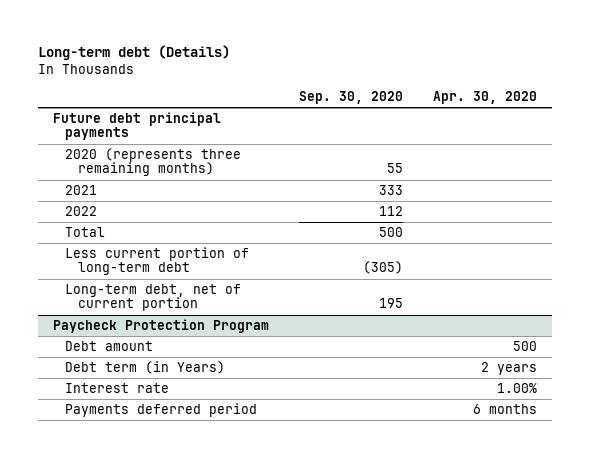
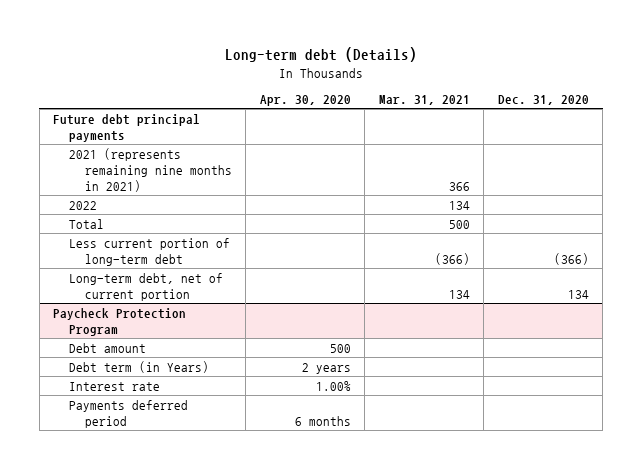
- | Sep. 30, 2020 | Apr. 30, 2020
+ | Apr. 30, 2020 | Mar. 31, 2021 | Dec. 31, 2020
- 2020 (represents three remaining months) | 55 |
- 2021 | 333 |
+ 2021 (represents remaining nine months in 2021) | | 366 |

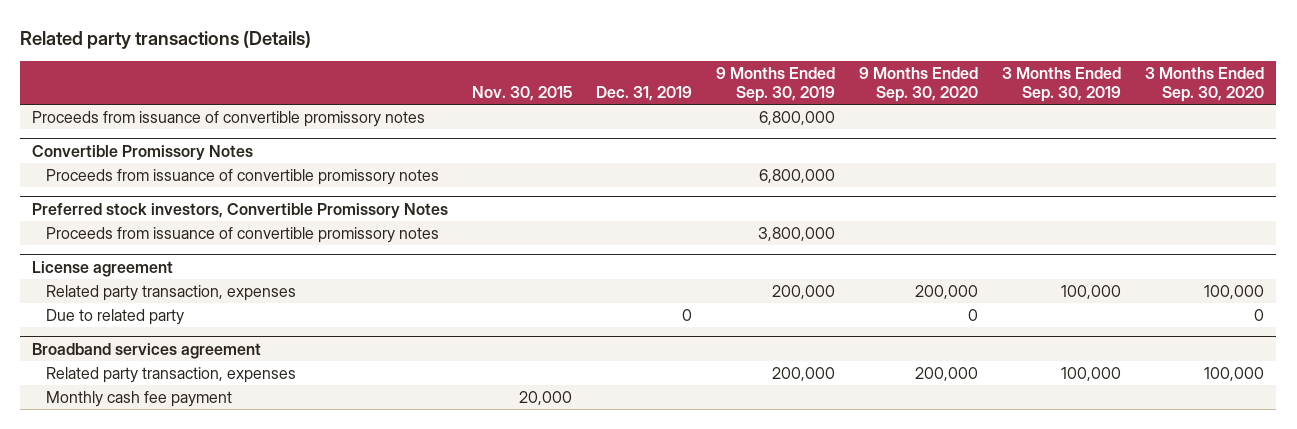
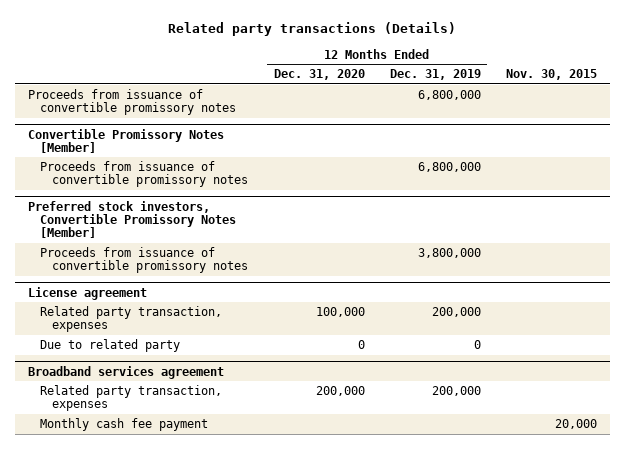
- | Nov. 30, 2015 | Dec. 31, 2019 | 9 Months Ended Sep. 30, 2019 | 9 Months Ended Sep. 30, 2020 | 3 Months Ended Sep. 30, 2019 | 3 Months Ended Sep. 30, 2020
+ | 12 Months Ended Dec. 31, 2020 | 12 Months Ended Dec. 31, 2019 | Nov. 30, 2015
- Convertible Promissory Notes
+ Convertible Promissory Notes [Member]
- Preferred stock investors, Convertible Promissory Notes
+ Preferred stock investors, Convertible Promissory Notes [Member]

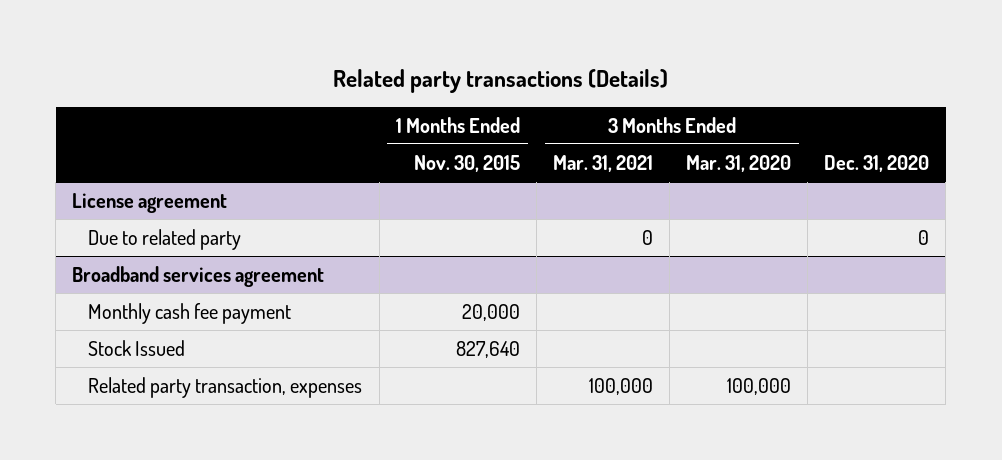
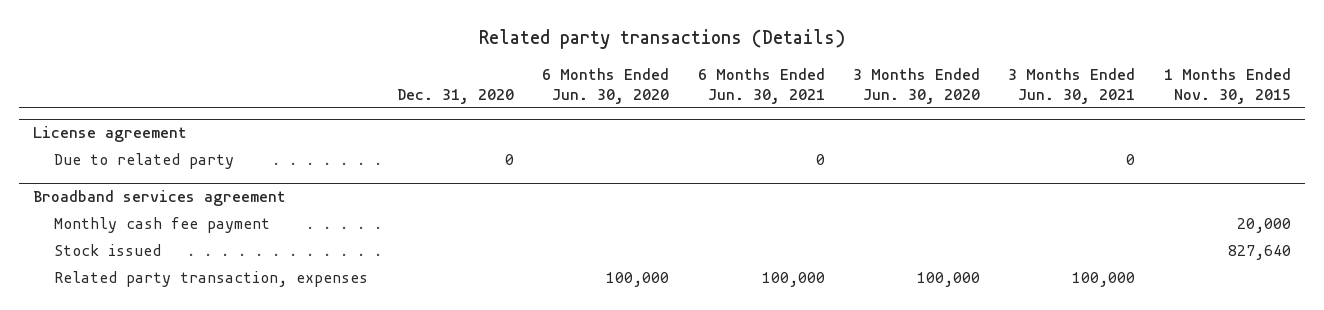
- | 1 Months Ended Nov. 30, 2015 | 3 Months Ended Mar. 31, 2021 | 3 Months Ended Mar. 31, 2020 | Dec. 31, 2020
+ | Dec. 31, 2020 | 6 Months Ended Jun. 30, 2020 | 6 Months Ended Jun. 30, 2021 | 3 Months Ended Jun. 30, 2020 | 3 Months Ended Jun. 30, 2021 | 1 Months Ended Nov. 30, 2015
@ Broadband services agreement
- Stock Issued | 827,640 | | |
+ Stock issued | | | | | | 827,640

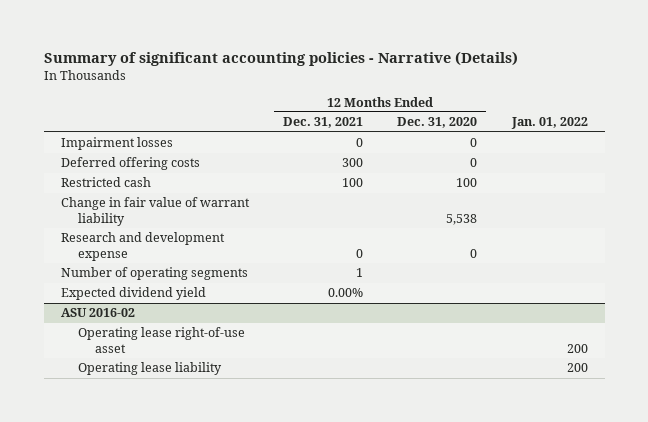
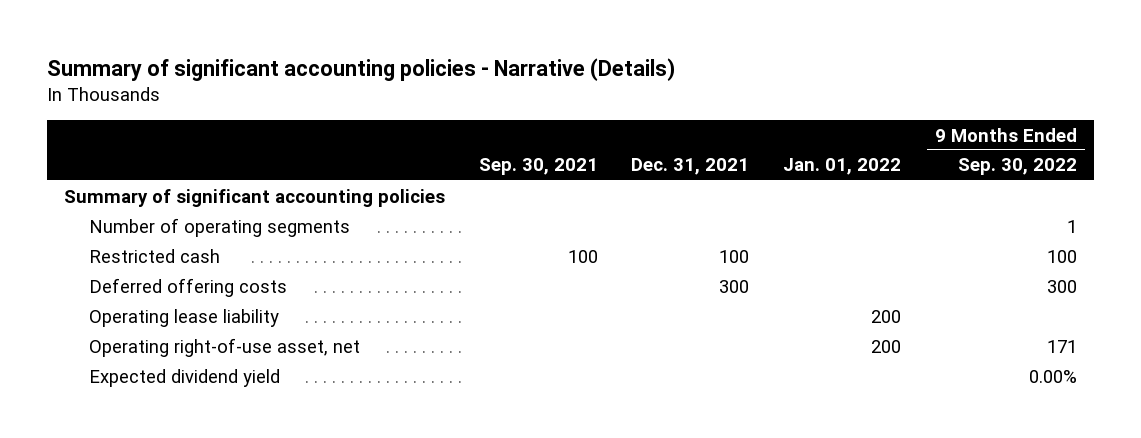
- | 12 Months Ended Dec. 31, 2021 | 12 Months Ended Dec. 31, 2020 | Jan. 01, 2022
+ | Sep. 30, 2021 | Dec. 31, 2021 | Jan. 01, 2022 | 9 Months Ended Sep. 30, 2022
- Impairment losses | 0 | 0 |
- Change in fair value of warrant liability | | 5,538 |
- Research and development expense | 0 | 0 |
+ Summary of significant accounting policies
moved down: Restricted cash | 100 | 100 | | 100
moved down: Deferred offering costs | | 300 | | 300
+ Operating lease liability | | | 200 |
+ Operating right-of-use asset, net | | | 200 | 171
- ASU 2016-02
- Operating lease right-of-use asset | | | 200
- Operating lease liability | | | 200

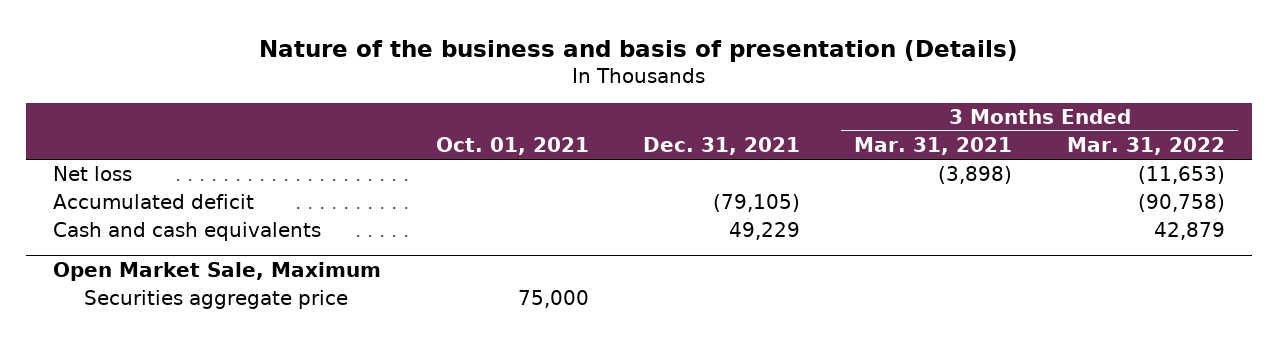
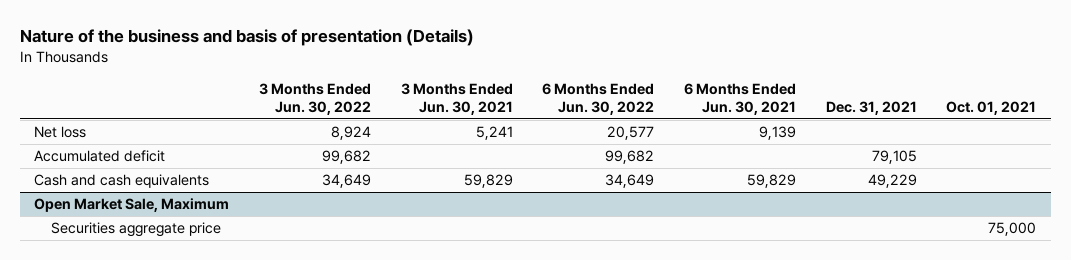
- | Oct. 01, 2021 | Dec. 31, 2021 | 3 Months Ended Mar. 31, 2021 | 3 Months Ended Mar. 31, 2022
+ | 3 Months Ended Jun. 30, 2022 | 3 Months Ended Jun. 30, 2021 | 6 Months Ended Jun. 30, 2022 | 6 Months Ended Jun. 30, 2021 | Dec. 31, 2021 | Oct. 01, 2021
- Accumulated deficit | | (79,105) | | (90,758)
+ Accumulated deficit | 99,682 | | 99,682 | | 79,105 |

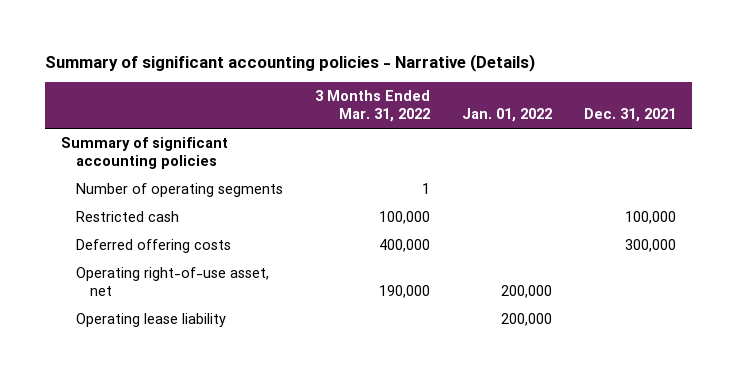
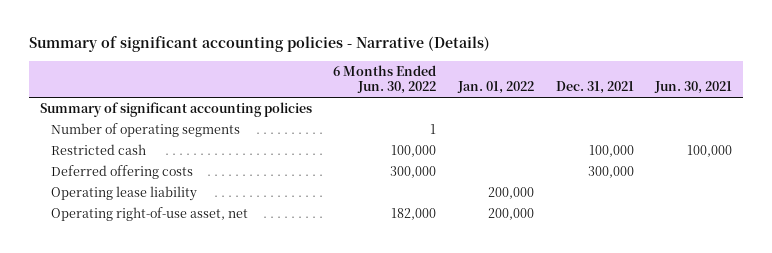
- | 3 Months Ended Mar. 31, 2022 | Jan. 01, 2022 | Dec. 31, 2021
+ | 6 Months Ended Jun. 30, 2022 | Jan. 01, 2022 | Dec. 31, 2021 | Jun. 30, 2021
moved down: Operating right-of-use asset, net | 182,000 | 200,000 | |

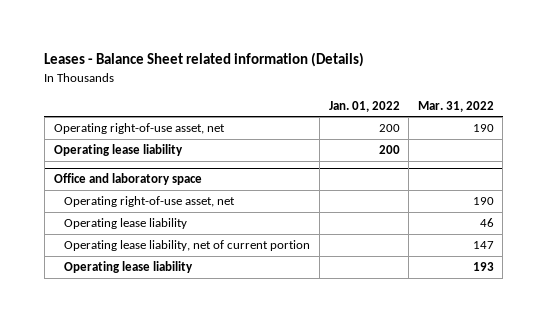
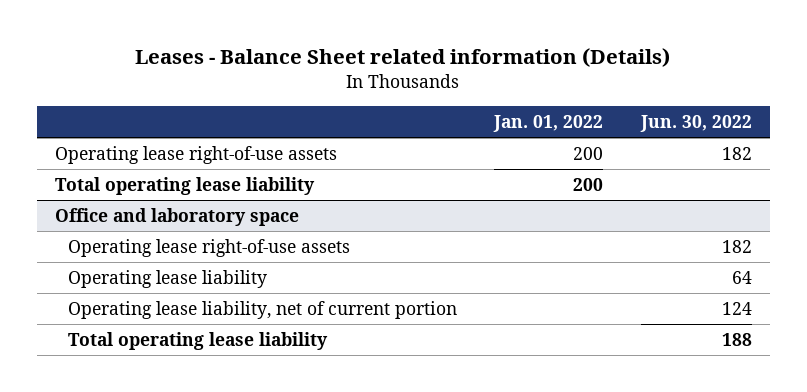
- | Jan. 01, 2022 | Mar. 31, 2022
+ | Jan. 01, 2022 | Jun. 30, 2022
- Operating right-of-use asset, net | 200 | 190
- Operating lease liability | 200 |
+ Operating lease right-of-use assets | 200 | 182
+ Total operating lease liability | 200 |
@ Office and laboratory space
- Operating right-of-use asset, net | | 190
+ Operating lease right-of-use assets | | 182
- Operating lease liability | | 193
+ Total operating lease liability | | 188

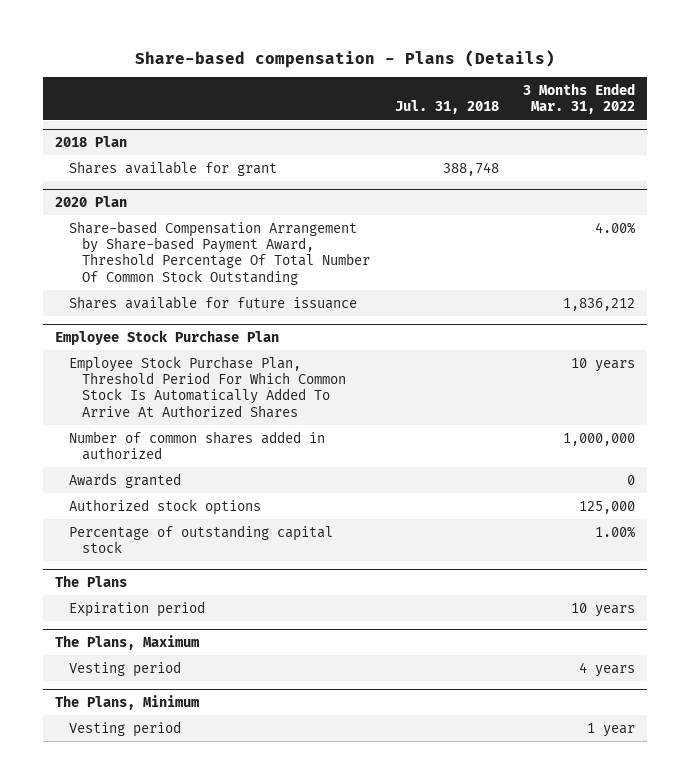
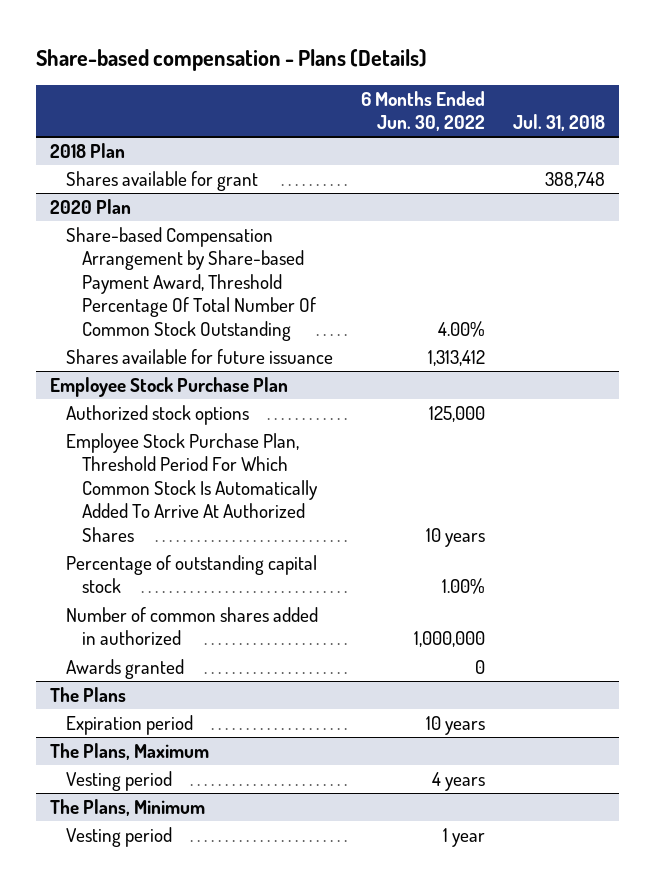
- | Jul. 31, 2018 | 3 Months Ended Mar. 31, 2022
+ | 6 Months Ended Jun. 30, 2022 | Jul. 31, 2018
@ Employee Stock Purchase Plan
moved up: Authorized stock options | 125,000 |
moved up: Percentage of outstanding capital stock | 1.00% |

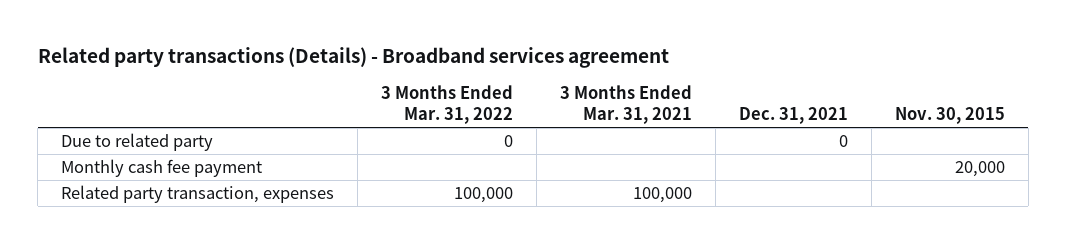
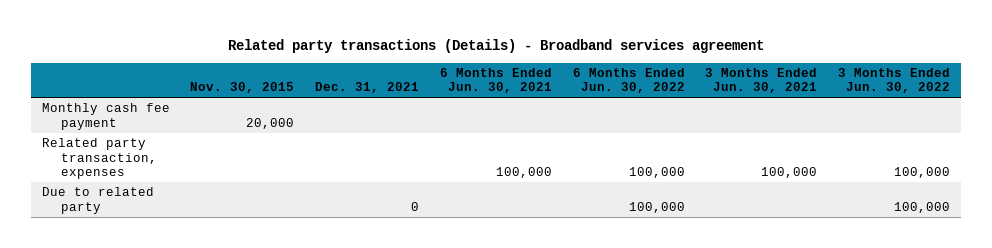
- | 3 Months Ended Mar. 31, 2022 | 3 Months Ended Mar. 31, 2021 | Dec. 31, 2021 | Nov. 30, 2015
+ | Nov. 30, 2015 | Dec. 31, 2021 | 6 Months Ended Jun. 30, 2021 | 6 Months Ended Jun. 30, 2022 | 3 Months Ended Jun. 30, 2021 | 3 Months Ended Jun. 30, 2022
moved down: Due to related party | | 0 | | 100,000 | | 100,000

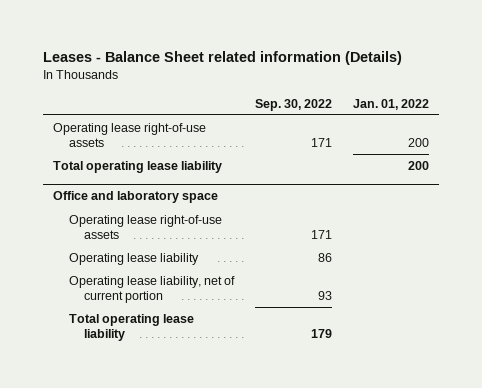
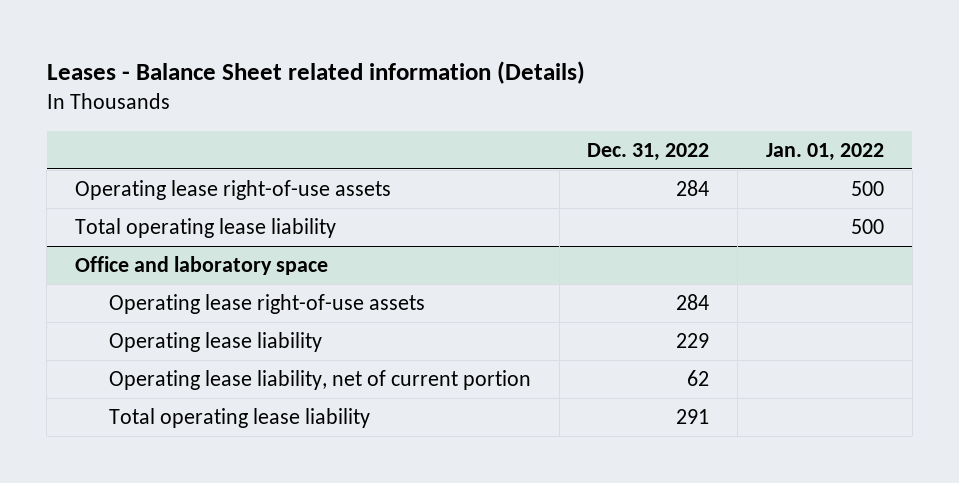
- | Sep. 30, 2022 | Jan. 01, 2022
+ | Dec. 31, 2022 | Jan. 01, 2022
- Operating lease right-of-use assets | 171 | 200
- Total operating lease liability | | 200
+ Operating lease right-of-use assets | 284 | 500
+ Total operating lease liability | | 500

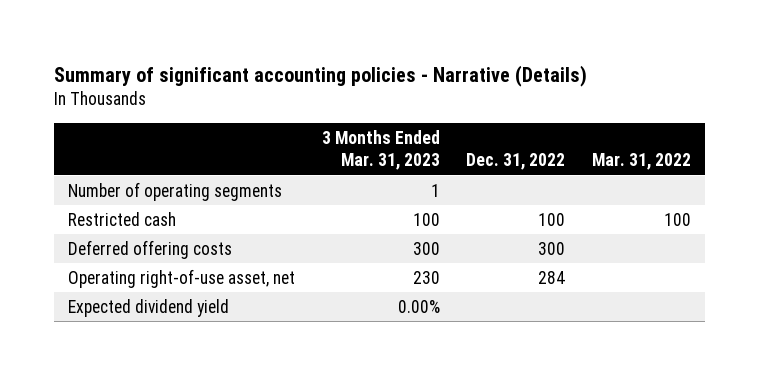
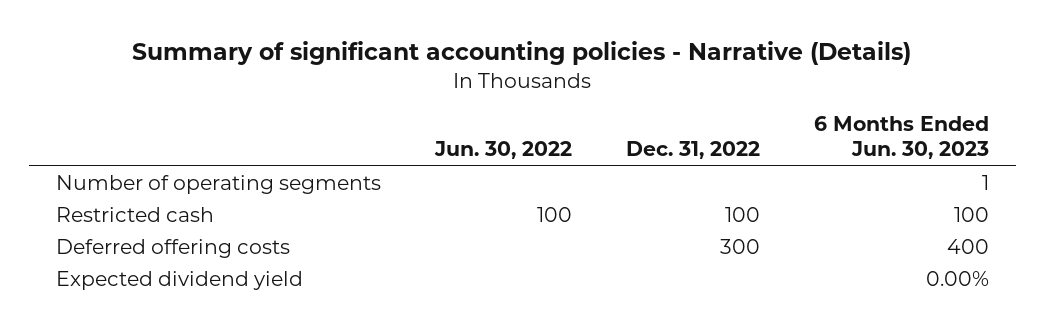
- | 3 Months Ended Mar. 31, 2023 | Dec. 31, 2022 | Mar. 31, 2022
+ | Jun. 30, 2022 | Dec. 31, 2022 | 6 Months Ended Jun. 30, 2023
- Operating right-of-use asset, net | 230 | 284 |

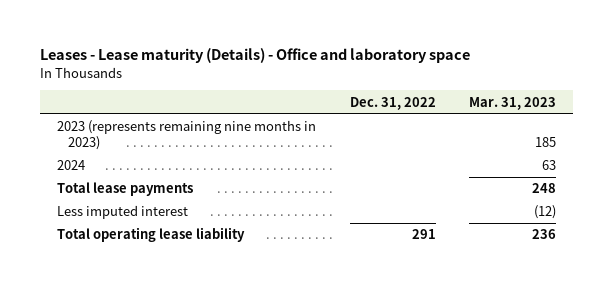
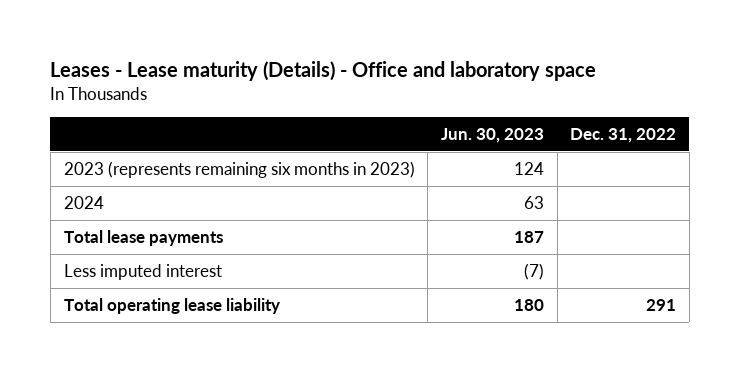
- | Dec. 31, 2022 | Mar. 31, 2023
+ | Jun. 30, 2023 | Dec. 31, 2022
- 2023 (represents remaining nine months in 2023) | | 185
+ 2023 (represents remaining six months in 2023) | 124 |

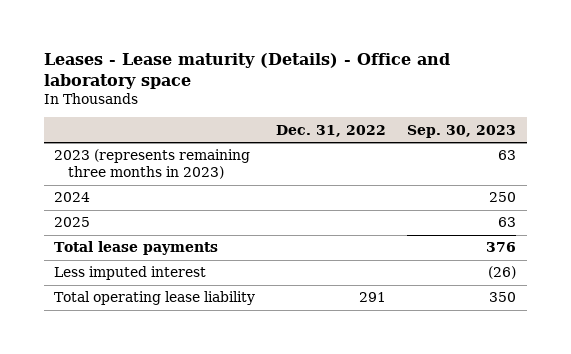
- | Jun. 30, 2023 | Dec. 31, 2022
+ | Dec. 31, 2022 | Sep. 30, 2023
- 2023 (represents remaining six months in 2023) | 124 |
+ 2023 (represents remaining three months in 2023) | | 63
+ 2025 | | 63

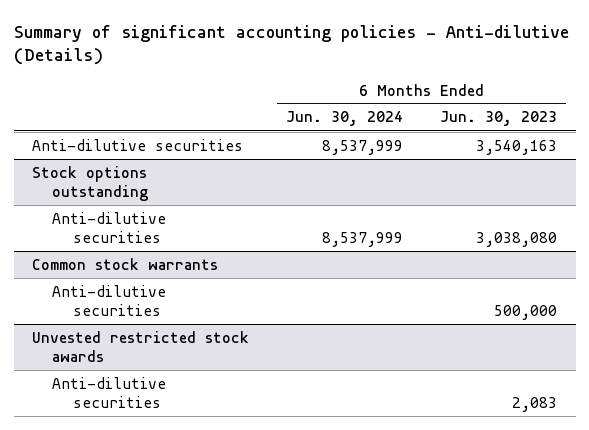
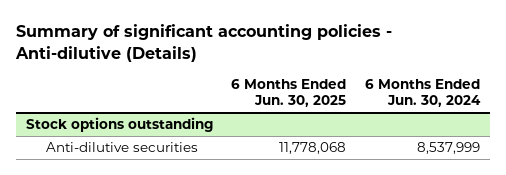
- | 6 Months Ended Jun. 30, 2024 | 6 Months Ended Jun. 30, 2023
+ | 6 Months Ended Jun. 30, 2025 | 6 Months Ended Jun. 30, 2024
- Anti-dilutive securities | 8,537,999 | 3,540,163
- Common stock warrants
- Anti-dilutive securities | | 500,000
- Unvested restricted stock awards
- Anti-dilutive securities | | 2,083

